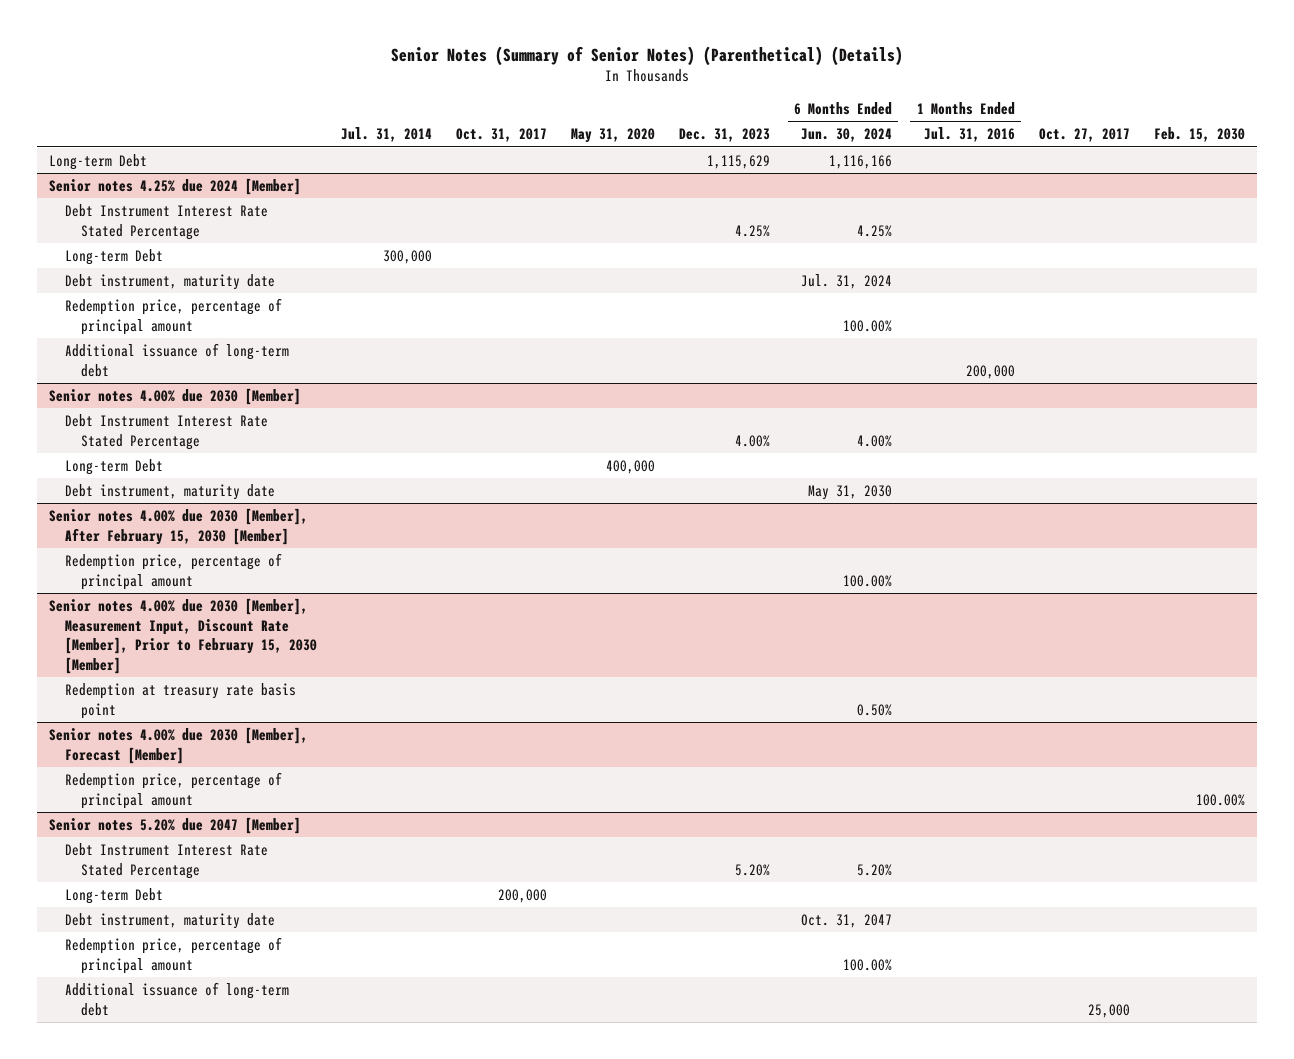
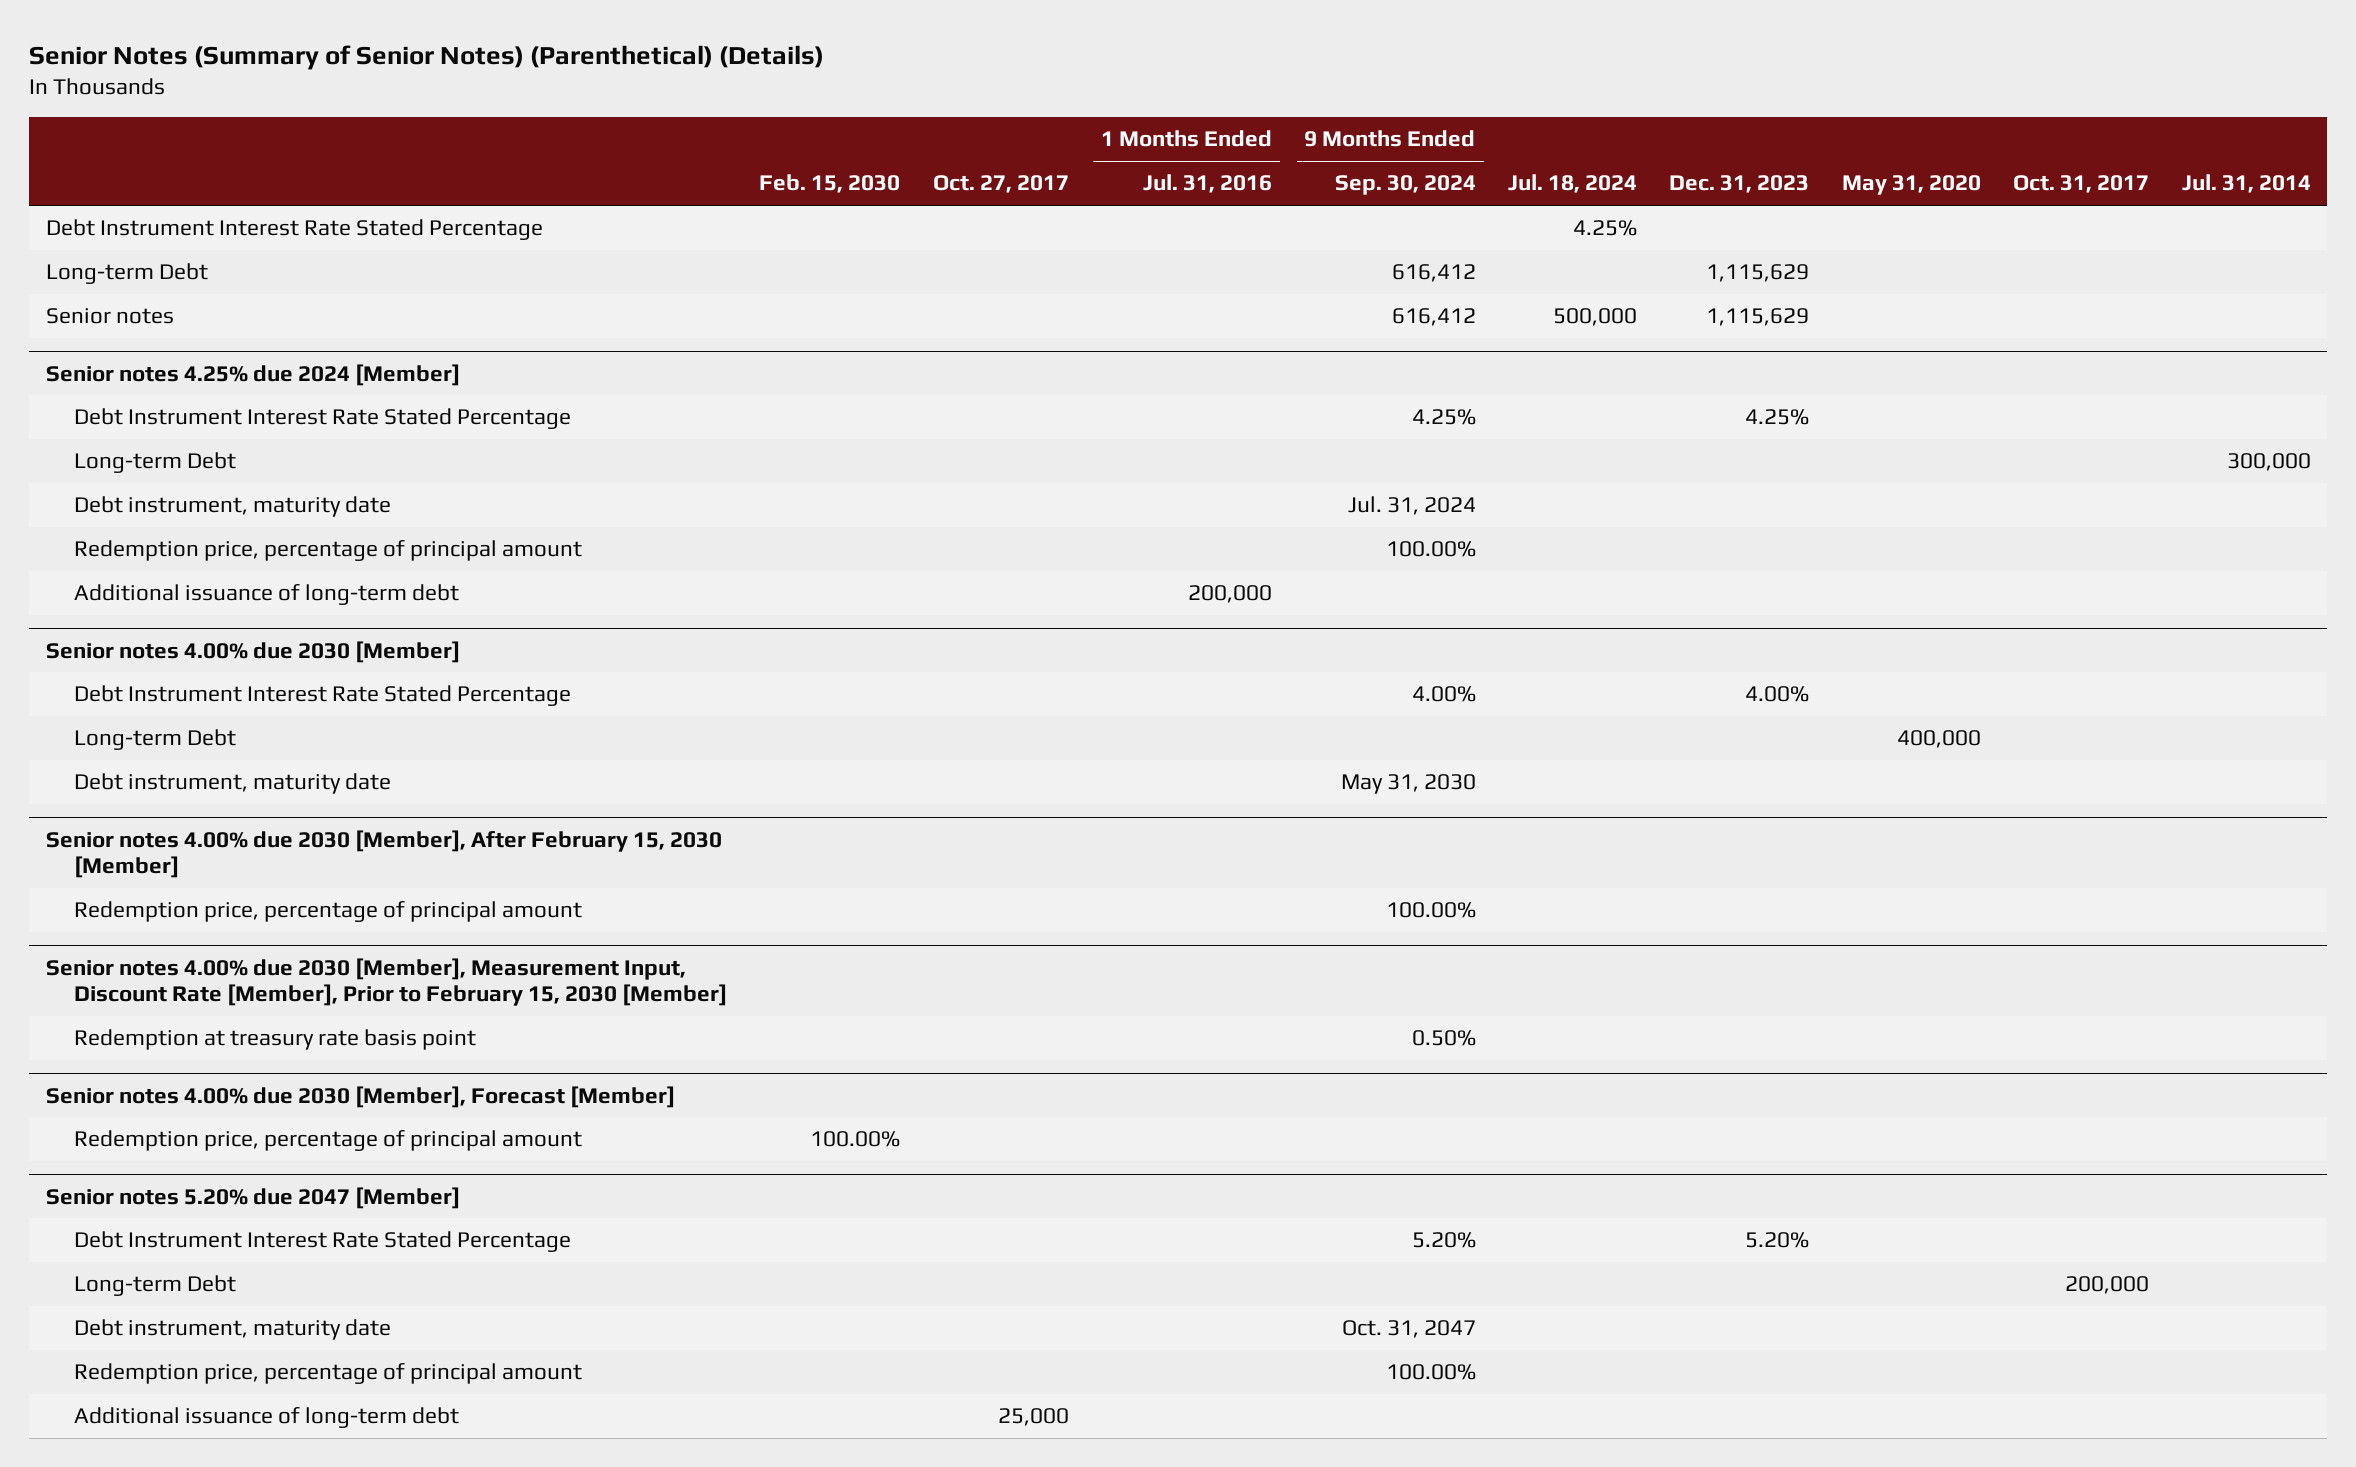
- | Jul. 31, 2014 | Oct. 31, 2017 | May 31, 2020 | Dec. 31, 2023 | 6 Months Ended Jun. 30, 2024 | 1 Months Ended Jul. 31, 2016 | Oct. 27, 2017 | Feb. 15, 2030
+ | Feb. 15, 2030 | Oct. 27, 2017 | 1 Months Ended Jul. 31, 2016 | 9 Months Ended Sep. 30, 2024 | Jul. 18, 2024 | Dec. 31, 2023 | May 31, 2020 | Oct. 31, 2017 | Jul. 31, 2014
+ Debt Instrument Interest Rate Stated Percentage | | | | | 4.25% | | | |
+ Senior notes | | | | 616,412 | 500,000 | 1,115,629 | | |

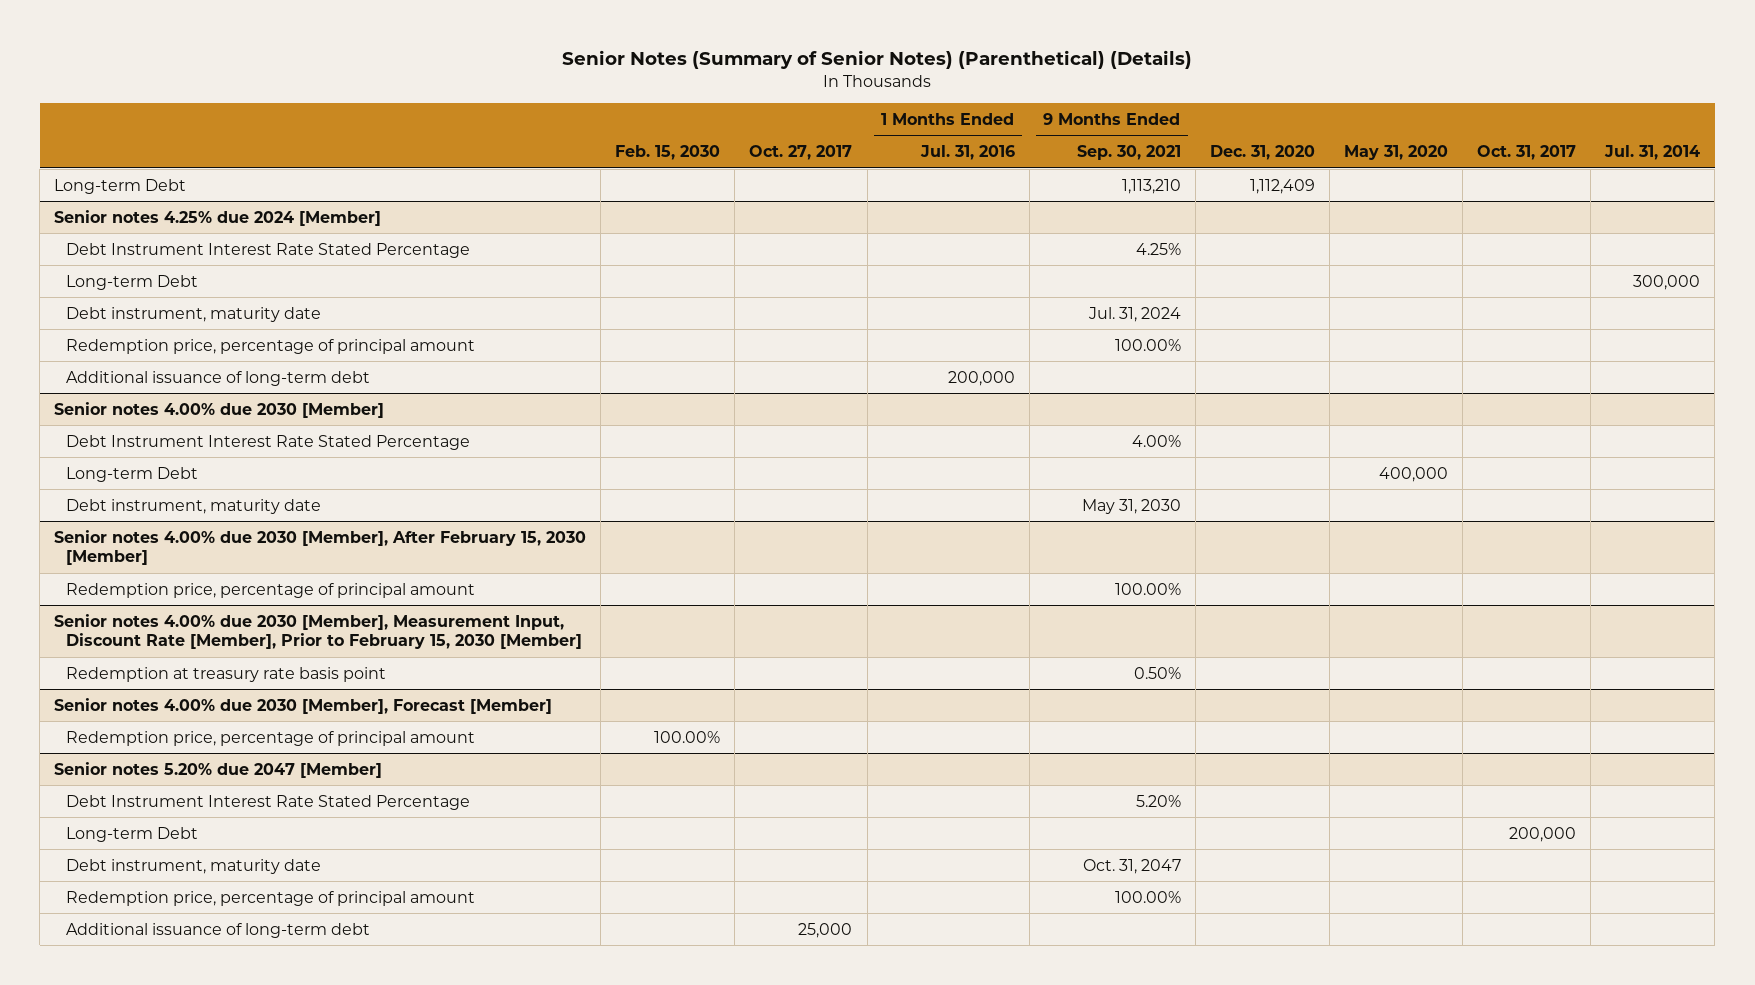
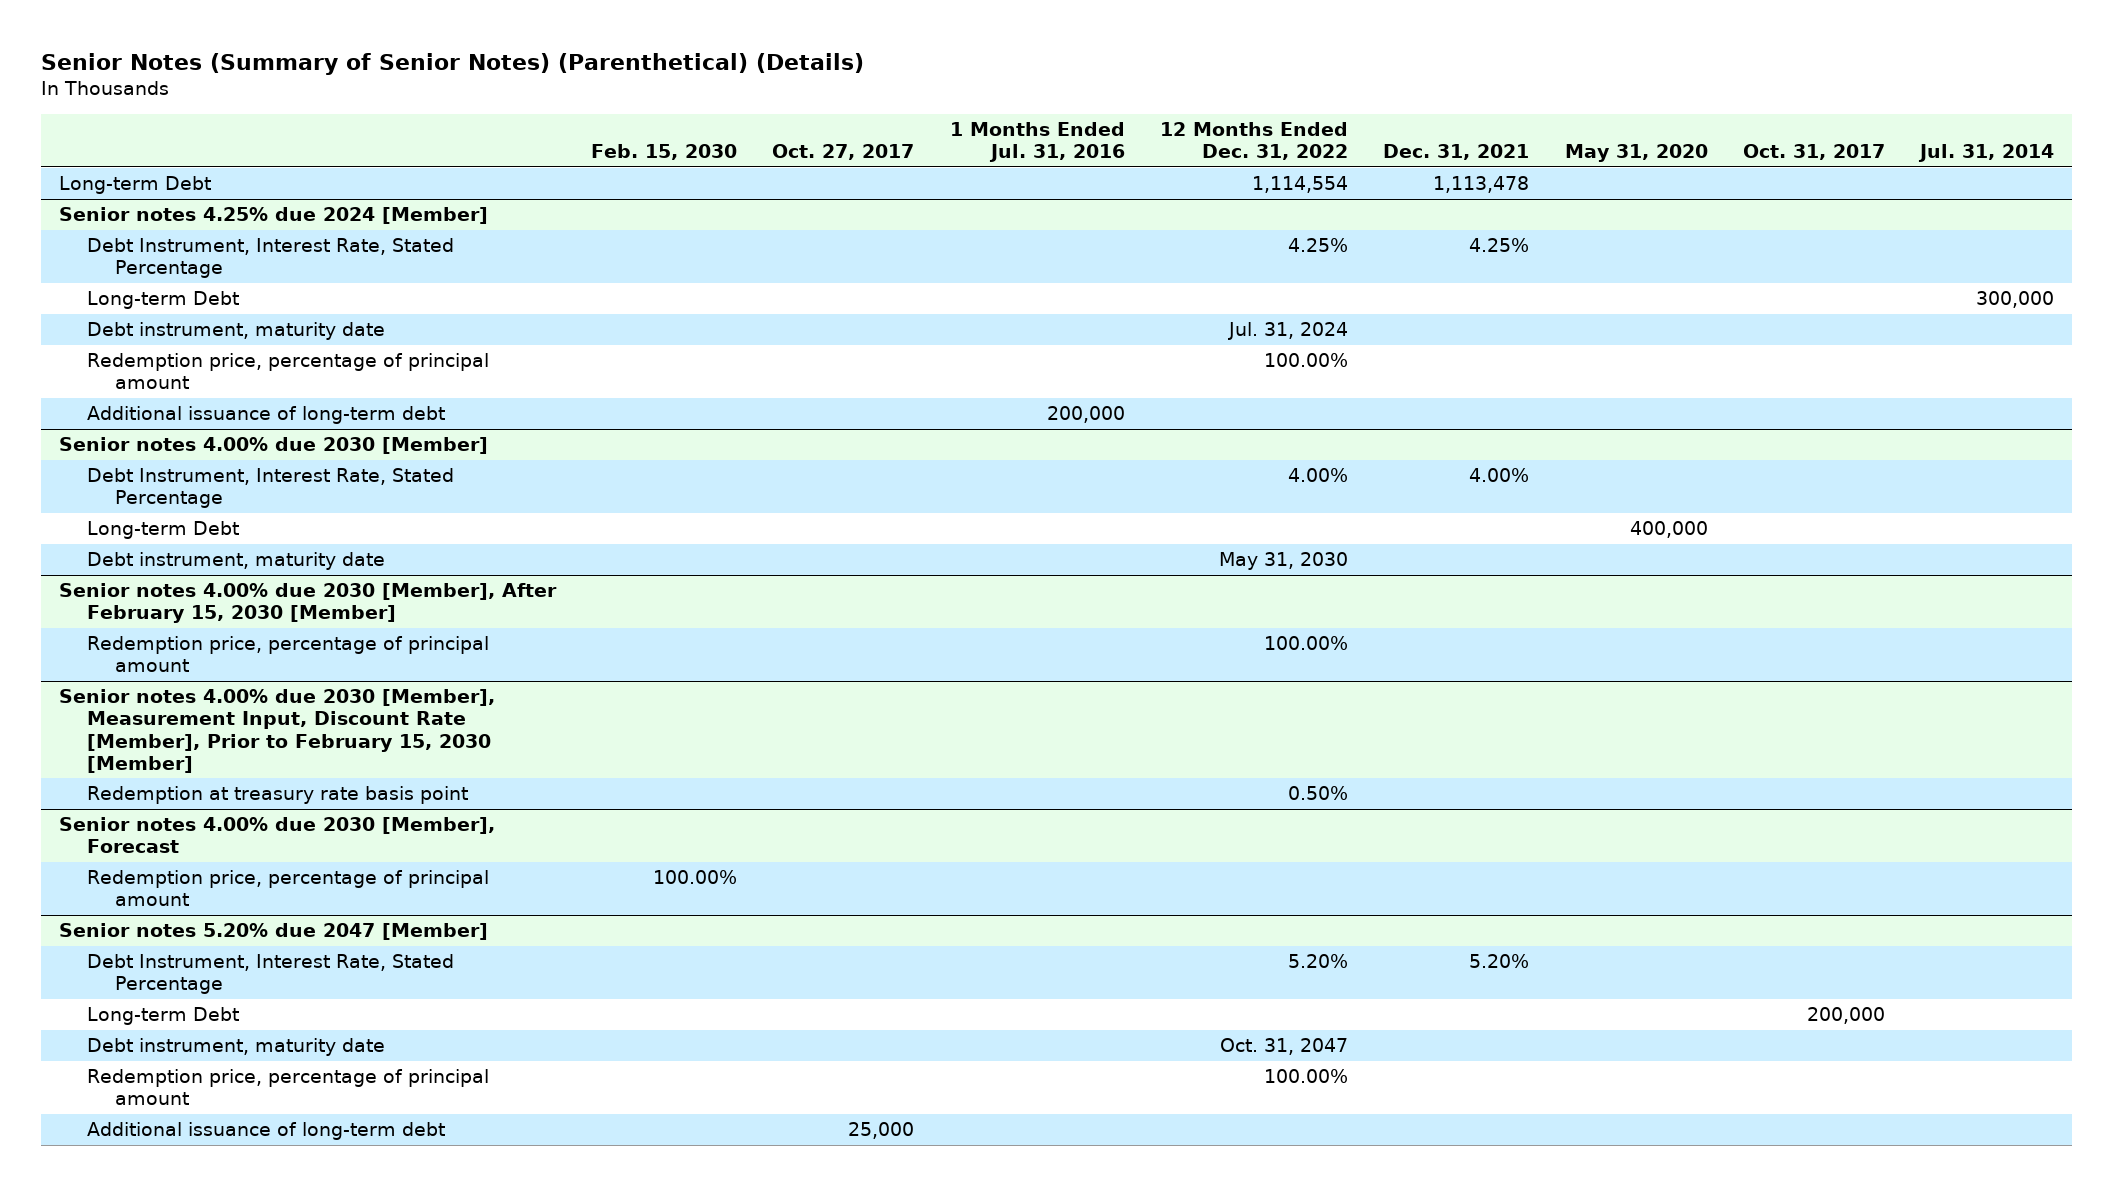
- | Feb. 15, 2030 | Oct. 27, 2017 | 1 Months Ended Jul. 31, 2016 | 9 Months Ended Sep. 30, 2021 | Dec. 31, 2020 | May 31, 2020 | Oct. 31, 2017 | Jul. 31, 2014
+ | Feb. 15, 2030 | Oct. 27, 2017 | 1 Months Ended Jul. 31, 2016 | 12 Months Ended Dec. 31, 2022 | Dec. 31, 2021 | May 31, 2020 | Oct. 31, 2017 | Jul. 31, 2014
@ Senior notes 4.25% due 2024 [Member]
- Debt Instrument Interest Rate Stated Percentage | | | | 4.25% | | | |
+ Debt Instrument, Interest Rate, Stated Percentage | | | | 4.25% | 4.25% | | |
@ Senior notes 4.00% due 2030 [Member]
- Debt Instrument Interest Rate Stated Percentage | | | | 4.00% | | | |
+ Debt Instrument, Interest Rate, Stated Percentage | | | | 4.00% | 4.00% | | |
- Senior notes 4.00% due 2030 [Member], Forecast [Member]
+ Senior notes 4.00% due 2030 [Member], Forecast
@ Senior notes 5.20% due 2047 [Member]
- Debt Instrument Interest Rate Stated Percentage | | | | 5.20% | | | |
+ Debt Instrument, Interest Rate, Stated Percentage | | | | 5.20% | 5.20% | | |

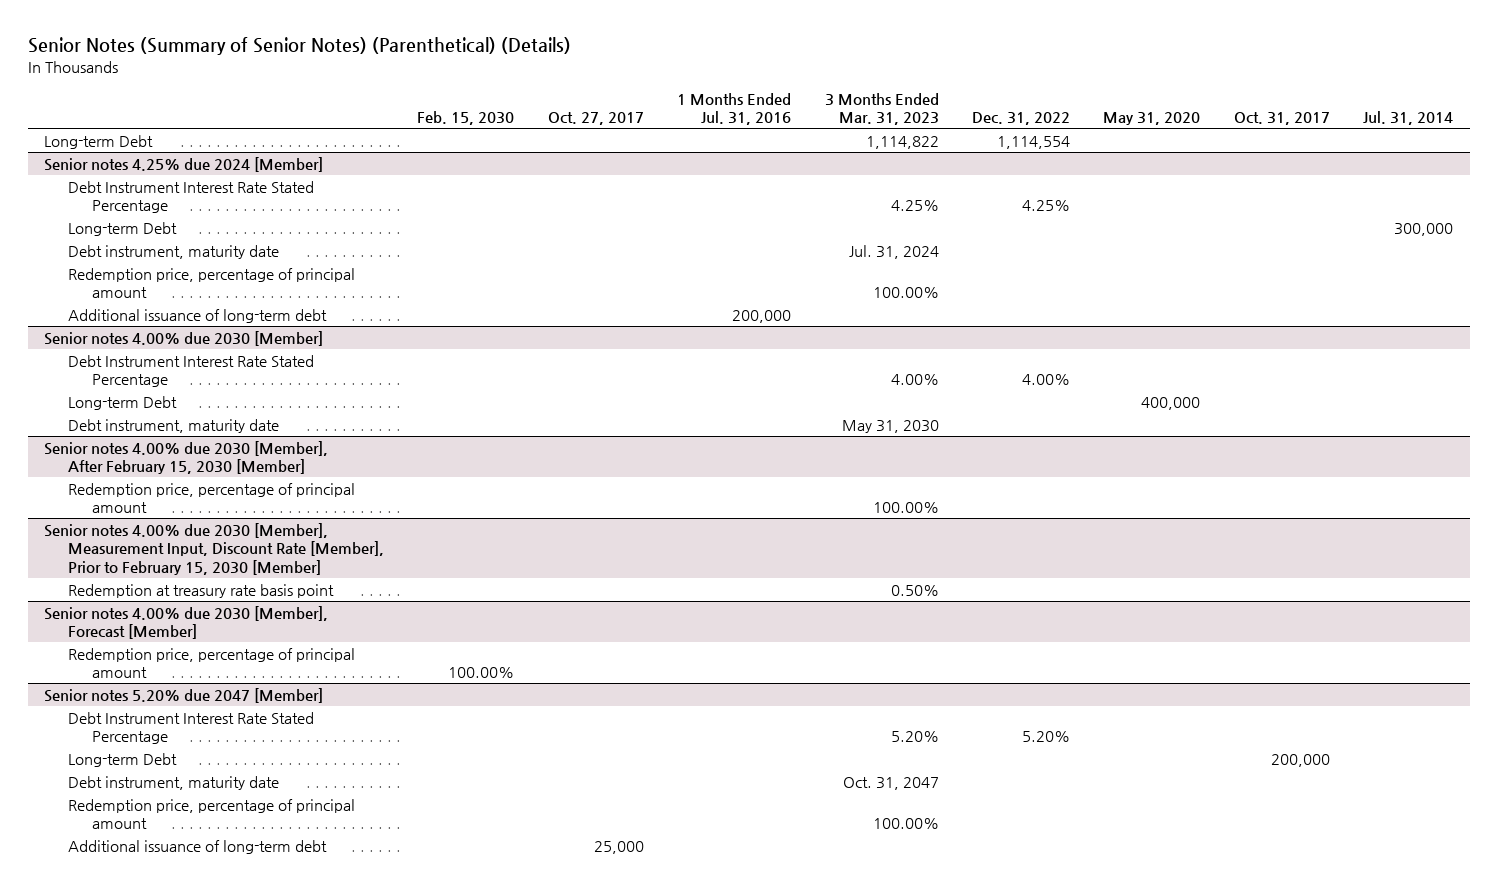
- | Feb. 15, 2030 | Oct. 27, 2017 | 1 Months Ended Jul. 31, 2016 | 12 Months Ended Dec. 31, 2022 | Dec. 31, 2021 | May 31, 2020 | Oct. 31, 2017 | Jul. 31, 2014
+ | Feb. 15, 2030 | Oct. 27, 2017 | 1 Months Ended Jul. 31, 2016 | 3 Months Ended Mar. 31, 2023 | Dec. 31, 2022 | May 31, 2020 | Oct. 31, 2017 | Jul. 31, 2014
@ Senior notes 4.25% due 2024 [Member]
- Debt Instrument, Interest Rate, Stated Percentage | | | | 4.25% | 4.25% | | |
+ Debt Instrument Interest Rate Stated Percentage | | | | 4.25% | 4.25% | | |
@ Senior notes 4.00% due 2030 [Member]
- Debt Instrument, Interest Rate, Stated Percentage | | | | 4.00% | 4.00% | | |
+ Debt Instrument Interest Rate Stated Percentage | | | | 4.00% | 4.00% | | |
- Senior notes 4.00% due 2030 [Member], Forecast
+ Senior notes 4.00% due 2030 [Member], Forecast [Member]
@ Senior notes 5.20% due 2047 [Member]
- Debt Instrument, Interest Rate, Stated Percentage | | | | 5.20% | 5.20% | | |
+ Debt Instrument Interest Rate Stated Percentage | | | | 5.20% | 5.20% | | |

